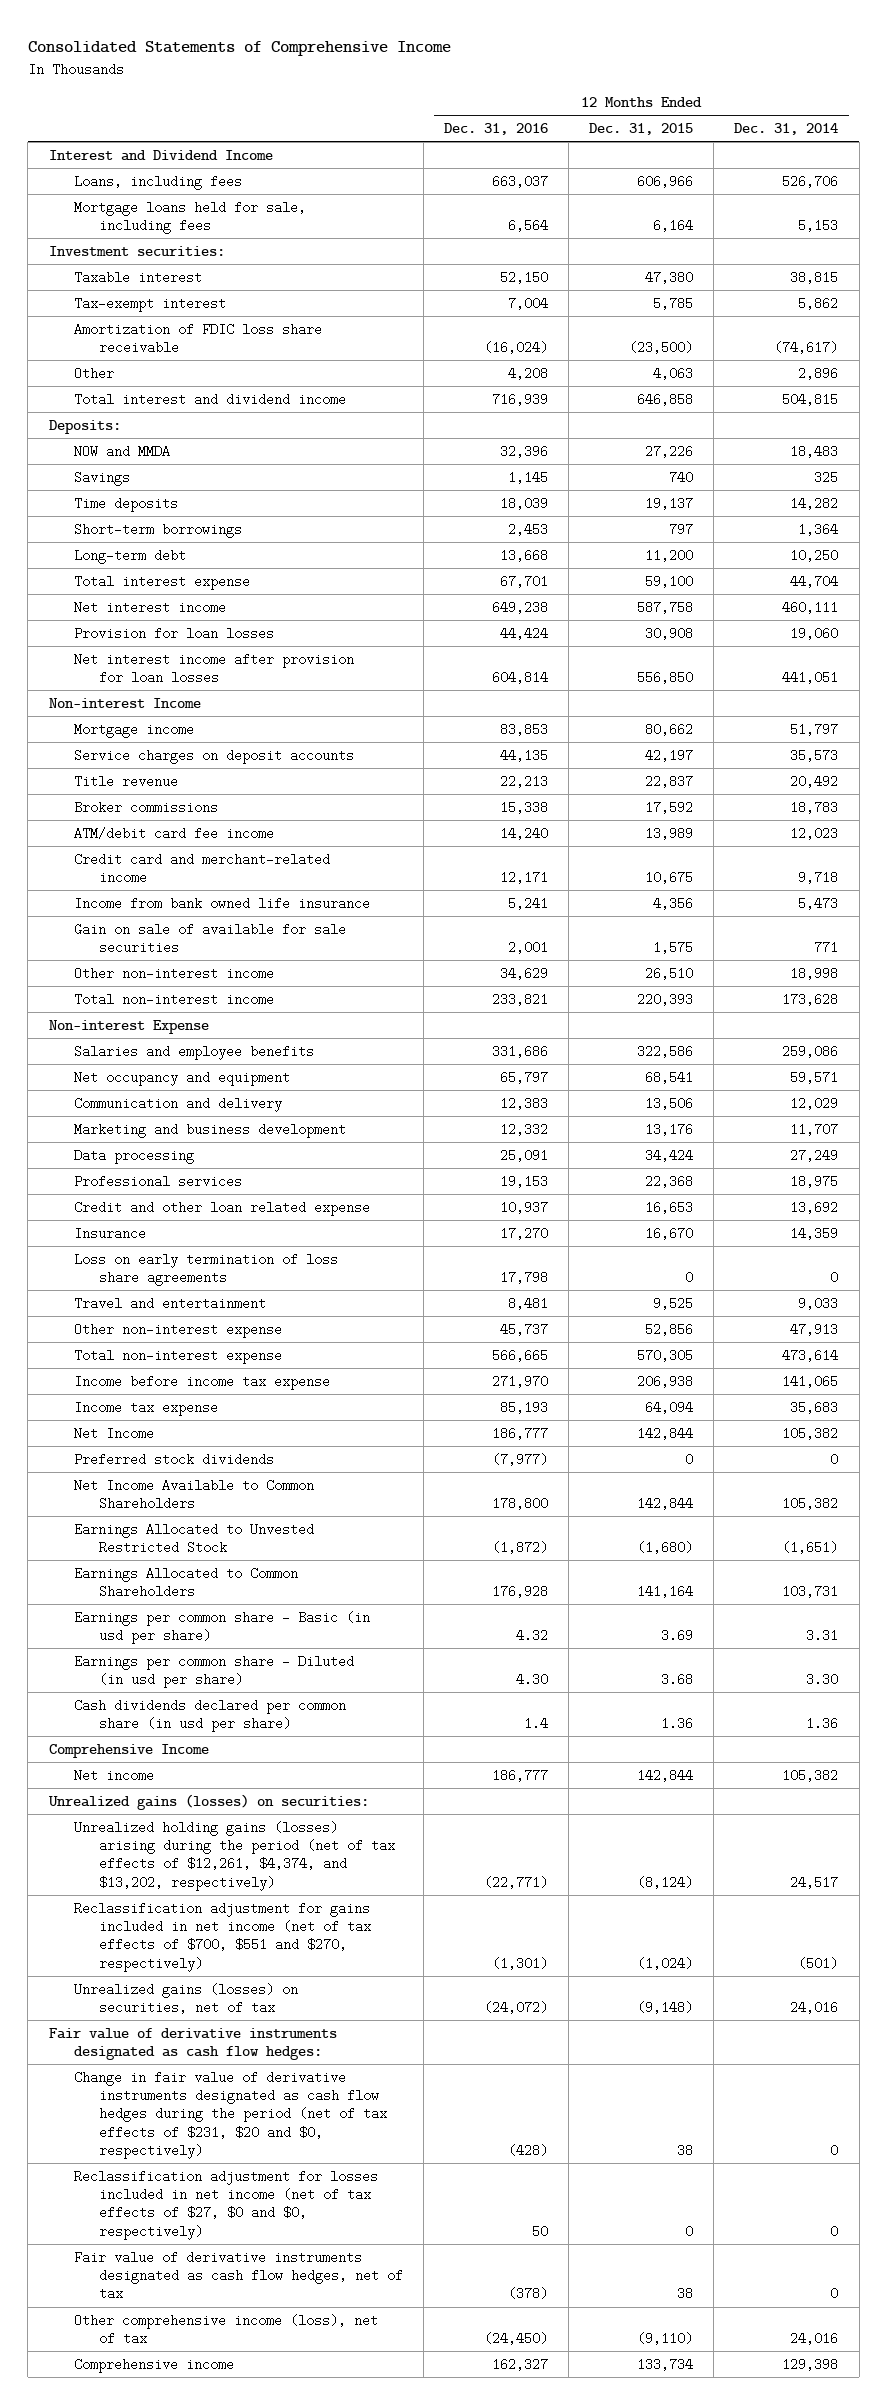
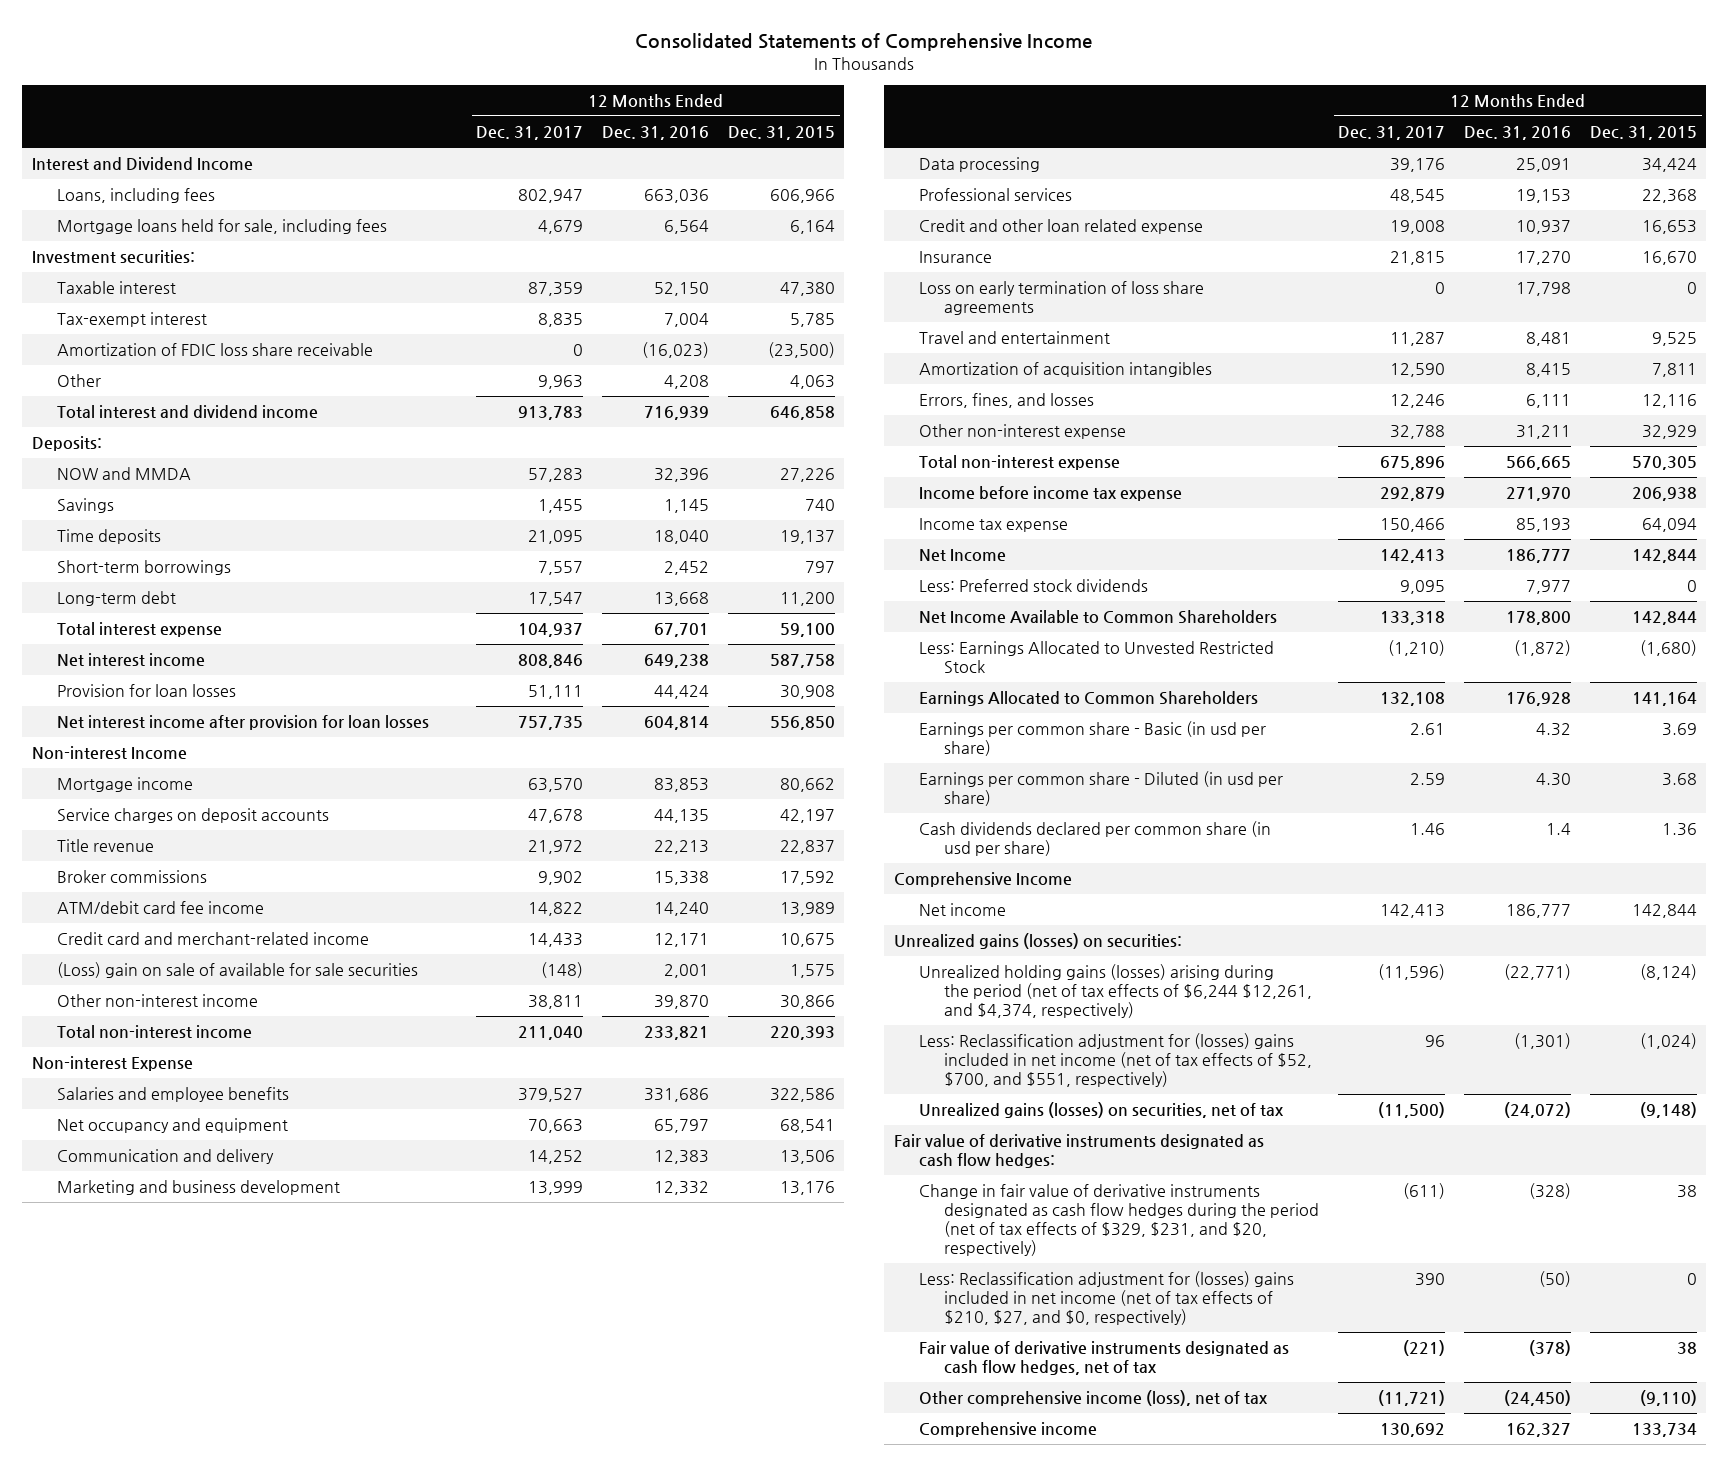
- | 12 Months Ended Dec. 31, 2016 | 12 Months Ended Dec. 31, 2015 | 12 Months Ended Dec. 31, 2014
+ | 12 Months Ended Dec. 31, 2017 | 12 Months Ended Dec. 31, 2016 | 12 Months Ended Dec. 31, 2015
- Loans, including fees | 663,037 | 606,966 | 526,706
+ Loans, including fees | 802,947 | 663,036 | 606,966
- Amortization of FDIC loss share receivable | (16,024) | (23,500) | (74,617)
+ Amortization of FDIC loss share receivable | 0 | (16,023) | (23,500)
- Time deposits | 18,039 | 19,137 | 14,282
- Short-term borrowings | 2,453 | 797 | 1,364
+ Time deposits | 21,095 | 18,040 | 19,137
+ Short-term borrowings | 7,557 | 2,452 | 797
- Income from bank owned life insurance | 5,241 | 4,356 | 5,473
- Gain on sale of available for sale securities | 2,001 | 1,575 | 771
- Other non-interest income | 34,629 | 26,510 | 18,998
+ (Loss) gain on sale of available for sale securities | (148) | 2,001 | 1,575
+ Other non-interest income | 38,811 | 39,870 | 30,866
- Other non-interest expense | 45,737 | 52,856 | 47,913
+ Amortization of acquisition intangibles | 12,590 | 8,415 | 7,811
+ Errors, fines, and losses | 12,246 | 6,111 | 12,116
+ Other non-interest expense | 32,788 | 31,211 | 32,929
- Preferred stock dividends | (7,977) | 0 | 0
+ Less: Preferred stock dividends | 9,095 | 7,977 | 0
- Earnings Allocated to Unvested Restricted Stock | (1,872) | (1,680) | (1,651)
+ Less: Earnings Allocated to Unvested Restricted Stock | (1,210) | (1,872) | (1,680)
- Unrealized holding gains (losses) arising during the period (net of tax effects of $12,261, $4,374, and $13,202, respectively) | (22,771) | (8,124) | 24,517
- Reclassification adjustment for gains included in net income (net of tax effects of $700, $551 and $270, respectively) | (1,301) | (1,024) | (501)
+ Unrealized holding gains (losses) arising during the period (net of tax effects of $6,244 $12,261, and $4,374, respectively) | (11,596) | (22,771) | (8,124)
+ Less: Reclassification adjustment for (losses) gains included in net income (net of tax effects of $52, $700, and $551, respectively) | 96 | (1,301) | (1,024)
- Change in fair value of derivative instruments designated as cash flow hedges during the period (net of tax effects of $231, $20 and $0, respectively) | (428) | 38 | 0
- Reclassification adjustment for losses included in net income (net of tax effects of $27, $0 and $0, respectively) | 50 | 0 | 0
+ Change in fair value of derivative instruments designated as cash flow hedges during the period (net of tax effects of $329, $231, and $20, respectively) | (611) | (328) | 38
+ Less: Reclassification adjustment for (losses) gains included in net income (net of tax effects of $210, $27, and $0, respectively) | 390 | (50) | 0

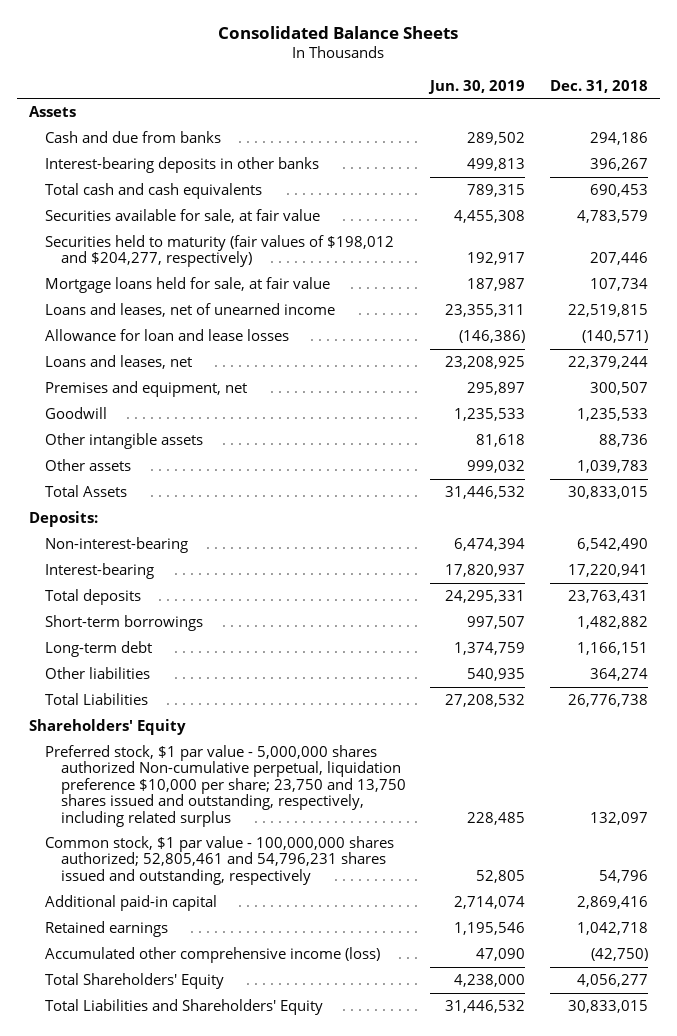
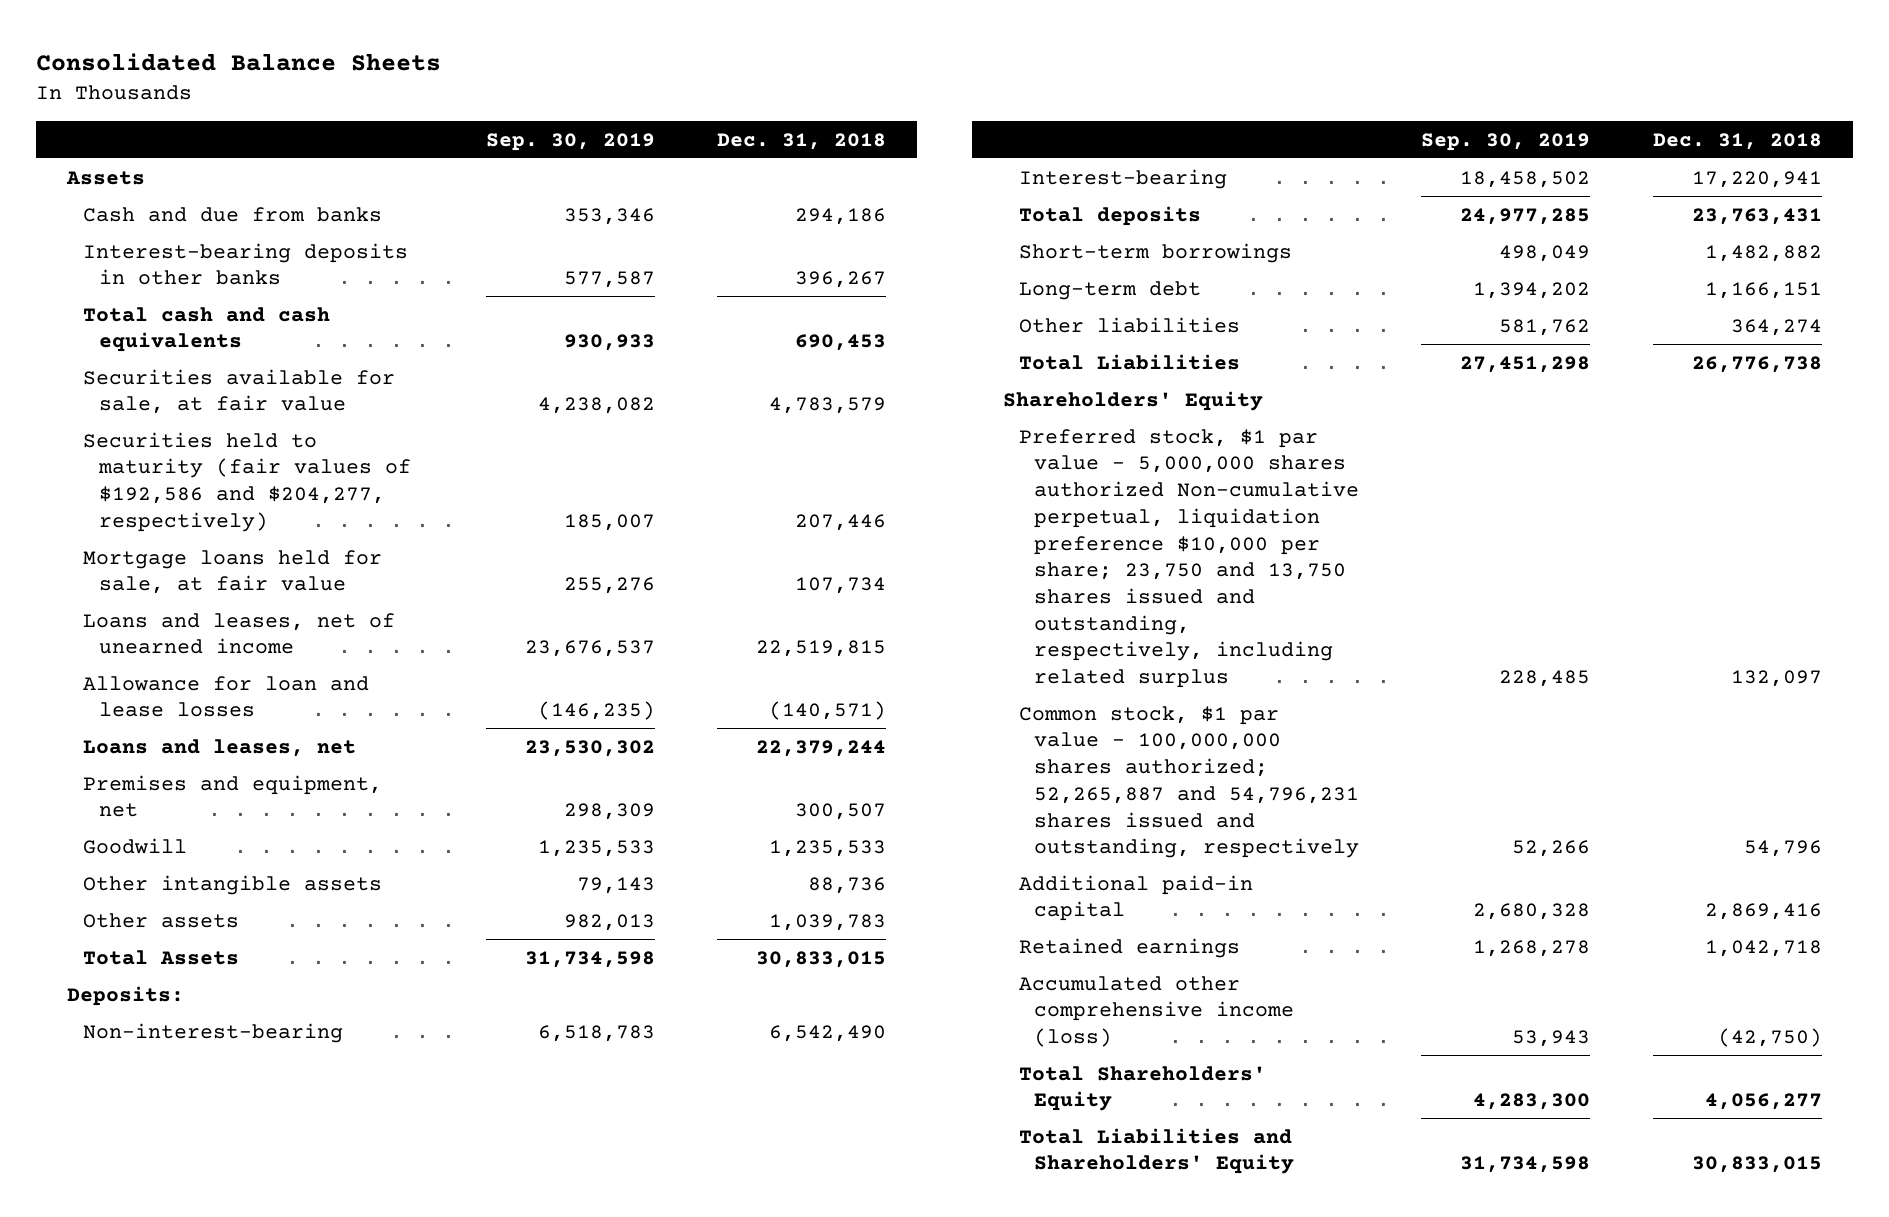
- | Jun. 30, 2019 | Dec. 31, 2018
+ | Sep. 30, 2019 | Dec. 31, 2018
- Securities held to maturity (fair values of $198,012 and $204,277, respectively) | 192,917 | 207,446
+ Securities held to maturity (fair values of $192,586 and $204,277, respectively) | 185,007 | 207,446
- Common stock, $1 par value - 100,000,000 shares authorized; 52,805,461 and 54,796,231 shares issued and outstanding, respectively | 52,805 | 54,796
+ Common stock, $1 par value - 100,000,000 shares authorized; 52,265,887 and 54,796,231 shares issued and outstanding, respectively | 52,266 | 54,796

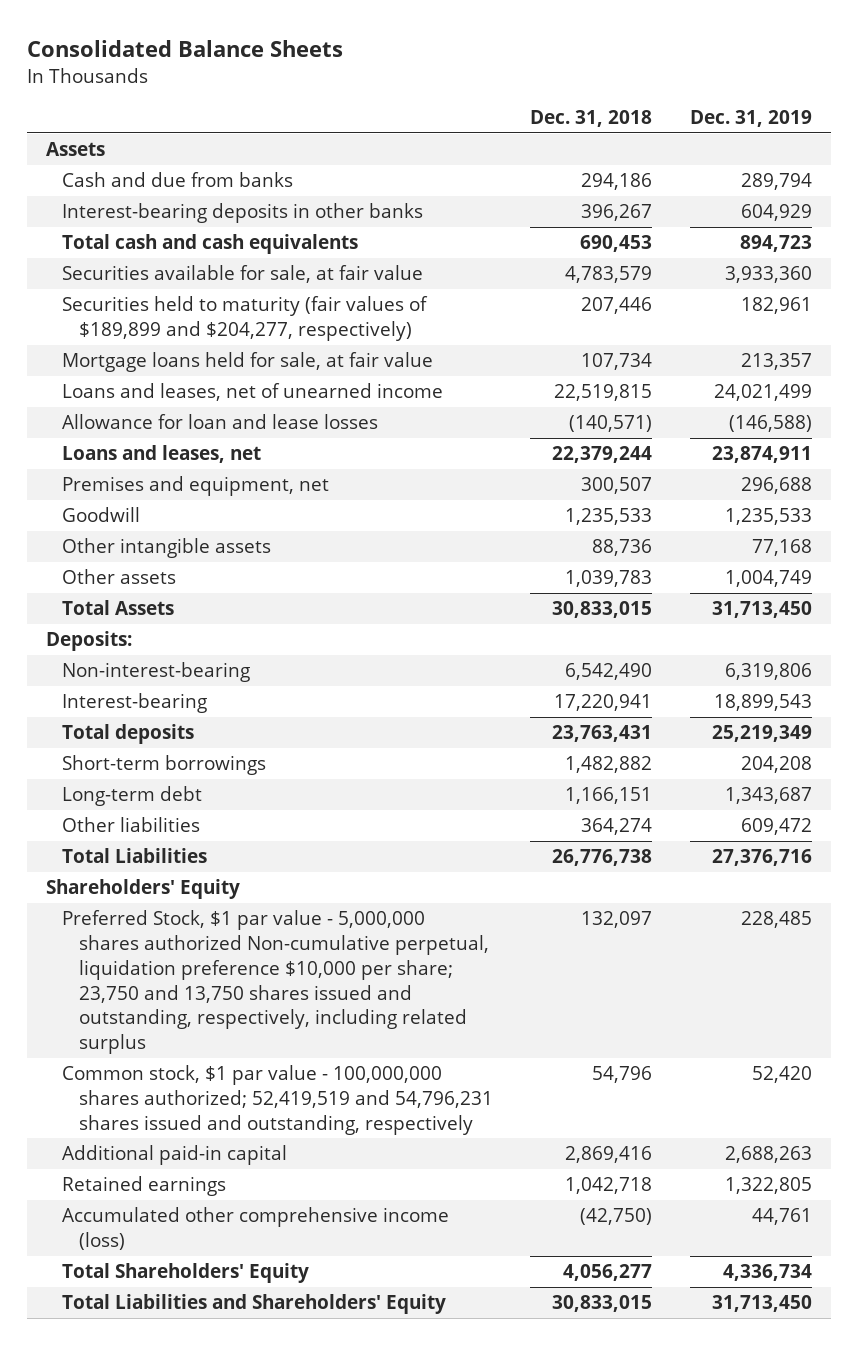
- | Sep. 30, 2019 | Dec. 31, 2018
+ | Dec. 31, 2018 | Dec. 31, 2019
- Securities held to maturity (fair values of $192,586 and $204,277, respectively) | 185,007 | 207,446
+ Securities held to maturity (fair values of $189,899 and $204,277, respectively) | 207,446 | 182,961
- Preferred stock, $1 par value - 5,000,000 shares authorized Non-cumulative perpetual, liquidation preference $10,000 per share; 23,750 and 13,750 shares issued and outstanding, respectively, including related surplus | 228,485 | 132,097
- Common stock, $1 par value - 100,000,000 shares authorized; 52,265,887 and 54,796,231 shares issued and outstanding, respectively | 52,266 | 54,796
+ Preferred Stock, $1 par value - 5,000,000 shares authorized Non-cumulative perpetual, liquidation preference $10,000 per share; 23,750 and 13,750 shares issued and outstanding, respectively, including related surplus | 132,097 | 228,485
+ Common stock, $1 par value - 100,000,000 shares authorized; 52,419,519 and 54,796,231 shares issued and outstanding, respectively | 54,796 | 52,420

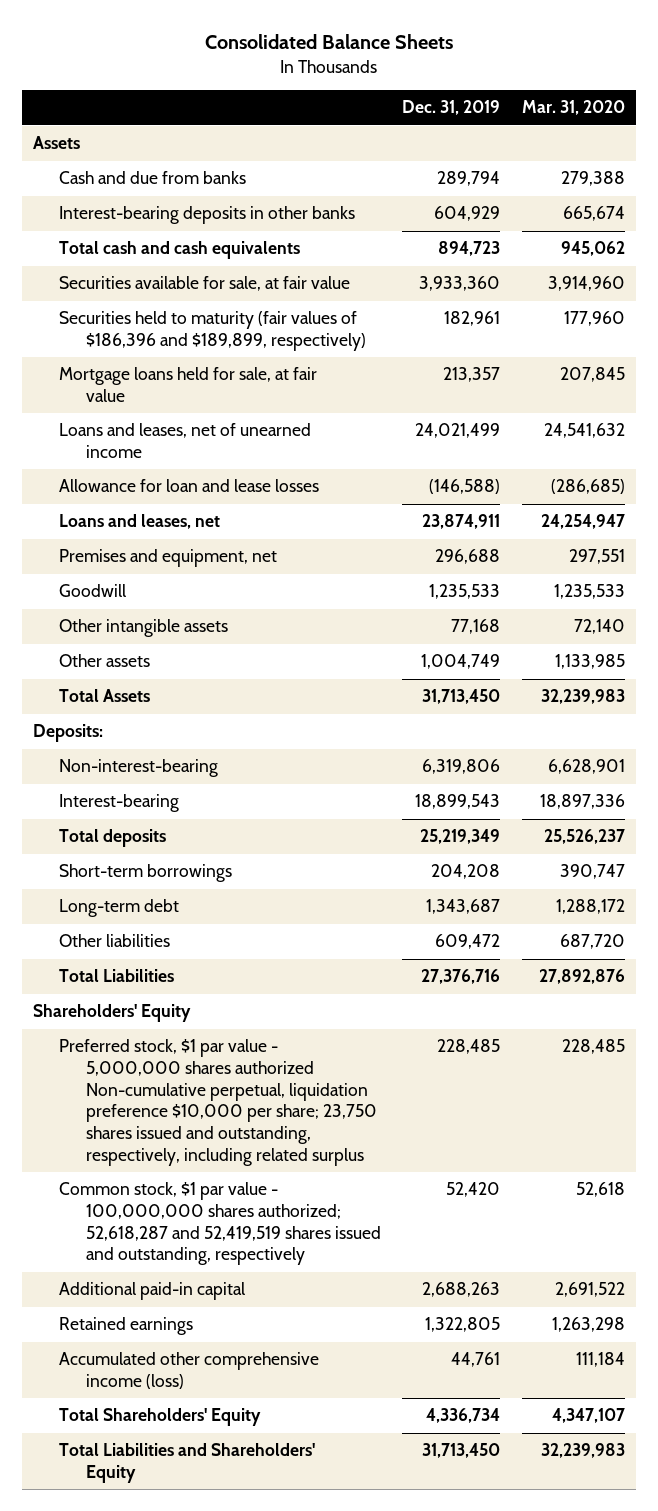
- | Dec. 31, 2018 | Dec. 31, 2019
+ | Dec. 31, 2019 | Mar. 31, 2020
- Securities held to maturity (fair values of $189,899 and $204,277, respectively) | 207,446 | 182,961
+ Securities held to maturity (fair values of $186,396 and $189,899, respectively) | 182,961 | 177,960
- Preferred Stock, $1 par value - 5,000,000 shares authorized Non-cumulative perpetual, liquidation preference $10,000 per share; 23,750 and 13,750 shares issued and outstanding, respectively, including related surplus | 132,097 | 228,485
- Common stock, $1 par value - 100,000,000 shares authorized; 52,419,519 and 54,796,231 shares issued and outstanding, respectively | 54,796 | 52,420
+ Preferred stock, $1 par value - 5,000,000 shares authorized Non-cumulative perpetual, liquidation preference $10,000 per share; 23,750 shares issued and outstanding, respectively, including related surplus | 228,485 | 228,485
+ Common stock, $1 par value - 100,000,000 shares authorized; 52,618,287 and 52,419,519 shares issued and outstanding, respectively | 52,420 | 52,618

